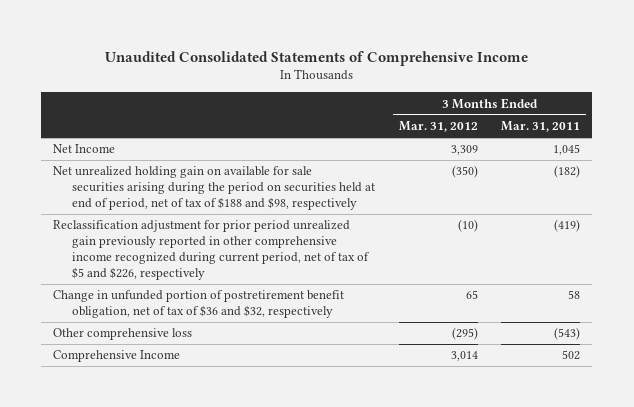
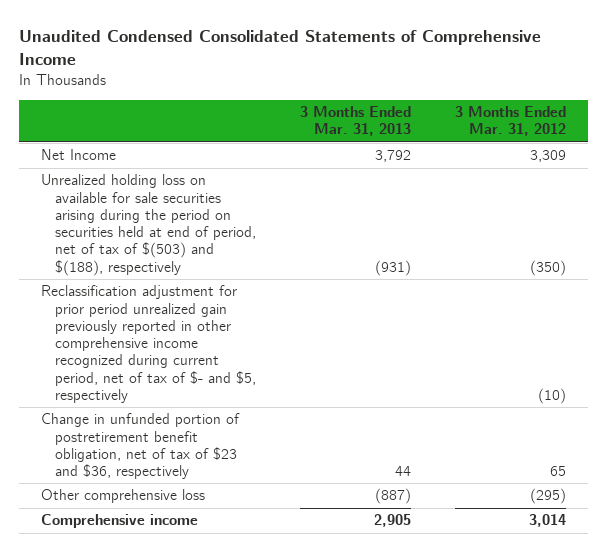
- Unaudited Consolidated Statements of Comprehensive Income
+ Unaudited Condensed Consolidated Statements of Comprehensive Income
- | 3 Months Ended Mar. 31, 2012 | 3 Months Ended Mar. 31, 2011
+ | 3 Months Ended Mar. 31, 2013 | 3 Months Ended Mar. 31, 2012
- Net unrealized holding gain on available for sale securities arising during the period on securities held at end of period, net of tax of $188 and $98, respectively | (350) | (182)
- Reclassification adjustment for prior period unrealized gain previously reported in other comprehensive income recognized during current period, net of tax of $5 and $226, respectively | (10) | (419)
- Change in unfunded portion of postretirement benefit obligation, net of tax of $36 and $32, respectively | 65 | 58
+ Unrealized holding loss on available for sale securities arising during the period on securities held at end of period, net of tax of $(503) and $(188), respectively | (931) | (350)
+ Reclassification adjustment for prior period unrealized gain previously reported in other comprehensive income recognized during current period, net of tax of $- and $5, respectively | | (10)
+ Change in unfunded portion of postretirement benefit obligation, net of tax of $23 and $36, respectively | 44 | 65
- Comprehensive Income | 3,014 | 502
+ Comprehensive income | 2,905 | 3,014

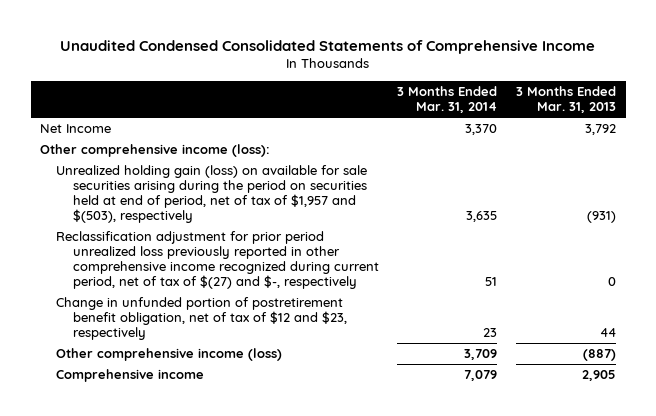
- | 3 Months Ended Mar. 31, 2013 | 3 Months Ended Mar. 31, 2012
+ | 3 Months Ended Mar. 31, 2014 | 3 Months Ended Mar. 31, 2013
- Unrealized holding loss on available for sale securities arising during the period on securities held at end of period, net of tax of $(503) and $(188), respectively | (931) | (350)
- Reclassification adjustment for prior period unrealized gain previously reported in other comprehensive income recognized during current period, net of tax of $- and $5, respectively | | (10)
- Change in unfunded portion of postretirement benefit obligation, net of tax of $23 and $36, respectively | 44 | 65
- Other comprehensive loss | (887) | (295)
+ Other comprehensive income (loss):
+ Unrealized holding gain (loss) on available for sale securities arising during the period on securities held at end of period, net of tax of $1,957 and $(503), respectively | 3,635 | (931)
+ Reclassification adjustment for prior period unrealized loss previously reported in other comprehensive income recognized during current period, net of tax of $(27) and $-, respectively | 51 | 0
+ Change in unfunded portion of postretirement benefit obligation, net of tax of $12 and $23, respectively | 23 | 44
+ Other comprehensive income (loss) | 3,709 | (887)

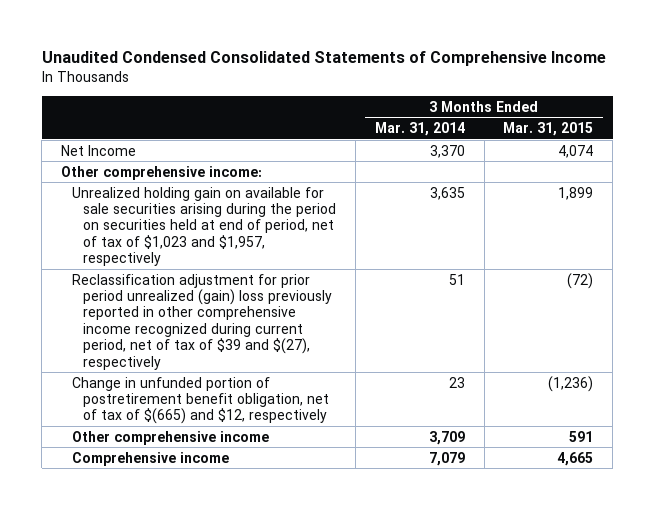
- | 3 Months Ended Mar. 31, 2014 | 3 Months Ended Mar. 31, 2013
+ | 3 Months Ended Mar. 31, 2014 | 3 Months Ended Mar. 31, 2015
- Other comprehensive income (loss):
- Unrealized holding gain (loss) on available for sale securities arising during the period on securities held at end of period, net of tax of $1,957 and $(503), respectively | 3,635 | (931)
- Reclassification adjustment for prior period unrealized loss previously reported in other comprehensive income recognized during current period, net of tax of $(27) and $-, respectively | 51 | 0
- Change in unfunded portion of postretirement benefit obligation, net of tax of $12 and $23, respectively | 23 | 44
- Other comprehensive income (loss) | 3,709 | (887)
+ Other comprehensive income:
+ Unrealized holding gain on available for sale securities arising during the period on securities held at end of period, net of tax of $1,023 and $1,957, respectively | 3,635 | 1,899
+ Reclassification adjustment for prior period unrealized (gain) loss previously reported in other comprehensive income recognized during current period, net of tax of $39 and $(27), respectively | 51 | (72)
+ Change in unfunded portion of postretirement benefit obligation, net of tax of $(665) and $12, respectively | 23 | (1,236)
+ Other comprehensive income | 3,709 | 591

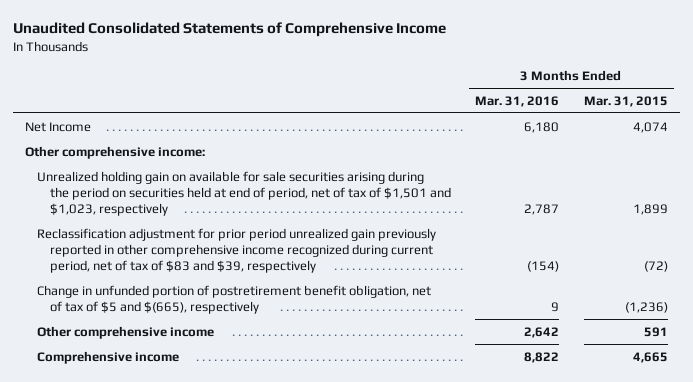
- Unaudited Condensed Consolidated Statements of Comprehensive Income
+ Unaudited Consolidated Statements of Comprehensive Income
- | 3 Months Ended Mar. 31, 2014 | 3 Months Ended Mar. 31, 2015
+ | 3 Months Ended Mar. 31, 2016 | 3 Months Ended Mar. 31, 2015
- Unrealized holding gain on available for sale securities arising during the period on securities held at end of period, net of tax of $1,023 and $1,957, respectively | 3,635 | 1,899
- Reclassification adjustment for prior period unrealized (gain) loss previously reported in other comprehensive income recognized during current period, net of tax of $39 and $(27), respectively | 51 | (72)
- Change in unfunded portion of postretirement benefit obligation, net of tax of $(665) and $12, respectively | 23 | (1,236)
+ Unrealized holding gain on available for sale securities arising during the period on securities held at end of period, net of tax of $1,501 and $1,023, respectively | 2,787 | 1,899
+ Reclassification adjustment for prior period unrealized gain previously reported in other comprehensive income recognized during current period, net of tax of $83 and $39, respectively | (154) | (72)
+ Change in unfunded portion of postretirement benefit obligation, net of tax of $5 and $(665), respectively | 9 | (1,236)

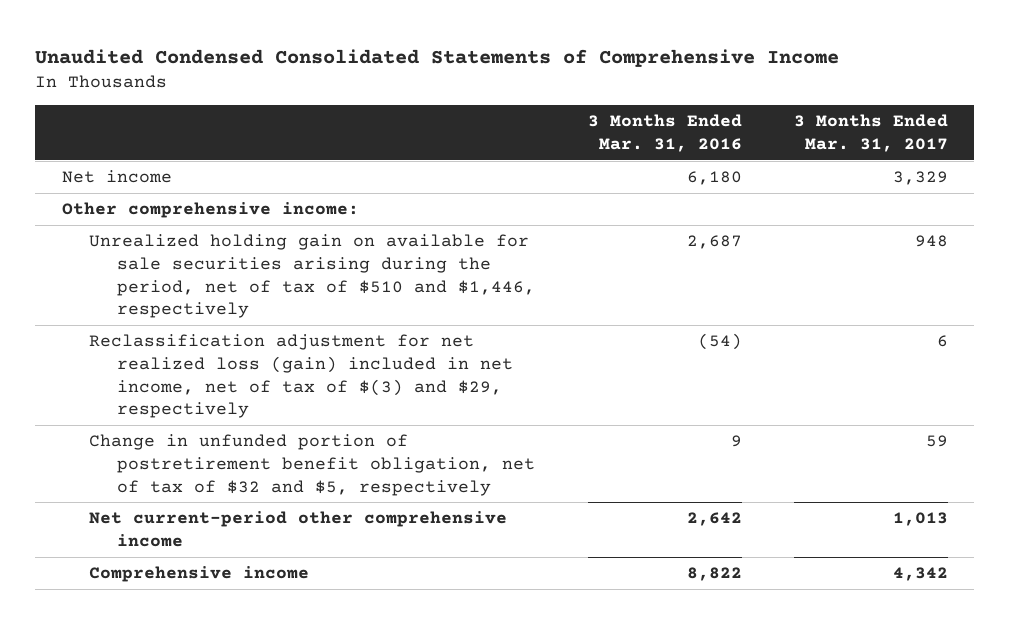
- Unaudited Consolidated Statements of Comprehensive Income
+ Unaudited Condensed Consolidated Statements of Comprehensive Income
- | 3 Months Ended Mar. 31, 2016 | 3 Months Ended Mar. 31, 2015
+ | 3 Months Ended Mar. 31, 2016 | 3 Months Ended Mar. 31, 2017
- Net Income | 6,180 | 4,074
+ Net income | 6,180 | 3,329
- Unrealized holding gain on available for sale securities arising during the period on securities held at end of period, net of tax of $1,501 and $1,023, respectively | 2,787 | 1,899
- Reclassification adjustment for prior period unrealized gain previously reported in other comprehensive income recognized during current period, net of tax of $83 and $39, respectively | (154) | (72)
- Change in unfunded portion of postretirement benefit obligation, net of tax of $5 and $(665), respectively | 9 | (1,236)
- Other comprehensive income | 2,642 | 591
+ Unrealized holding gain on available for sale securities arising during the period, net of tax of $510 and $1,446, respectively | 2,687 | 948
+ Reclassification adjustment for net realized loss (gain) included in net income, net of tax of $(3) and $29, respectively | (54) | 6
+ Change in unfunded portion of postretirement benefit obligation, net of tax of $32 and $5, respectively | 9 | 59
+ Net current-period other comprehensive income | 2,642 | 1,013

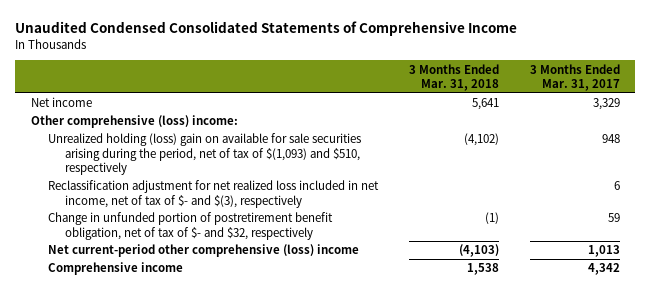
- | 3 Months Ended Mar. 31, 2016 | 3 Months Ended Mar. 31, 2017
+ | 3 Months Ended Mar. 31, 2018 | 3 Months Ended Mar. 31, 2017
- Other comprehensive income:
- Unrealized holding gain on available for sale securities arising during the period, net of tax of $510 and $1,446, respectively | 2,687 | 948
- Reclassification adjustment for net realized loss (gain) included in net income, net of tax of $(3) and $29, respectively | (54) | 6
- Change in unfunded portion of postretirement benefit obligation, net of tax of $32 and $5, respectively | 9 | 59
- Net current-period other comprehensive income | 2,642 | 1,013
+ Other comprehensive (loss) income:
+ Unrealized holding (loss) gain on available for sale securities arising during the period, net of tax of $(1,093) and $510, respectively | (4,102) | 948
+ Reclassification adjustment for net realized loss included in net income, net of tax of $- and $(3), respectively | | 6
+ Change in unfunded portion of postretirement benefit obligation, net of tax of $- and $32, respectively | (1) | 59
+ Net current-period other comprehensive (loss) income | (4,103) | 1,013

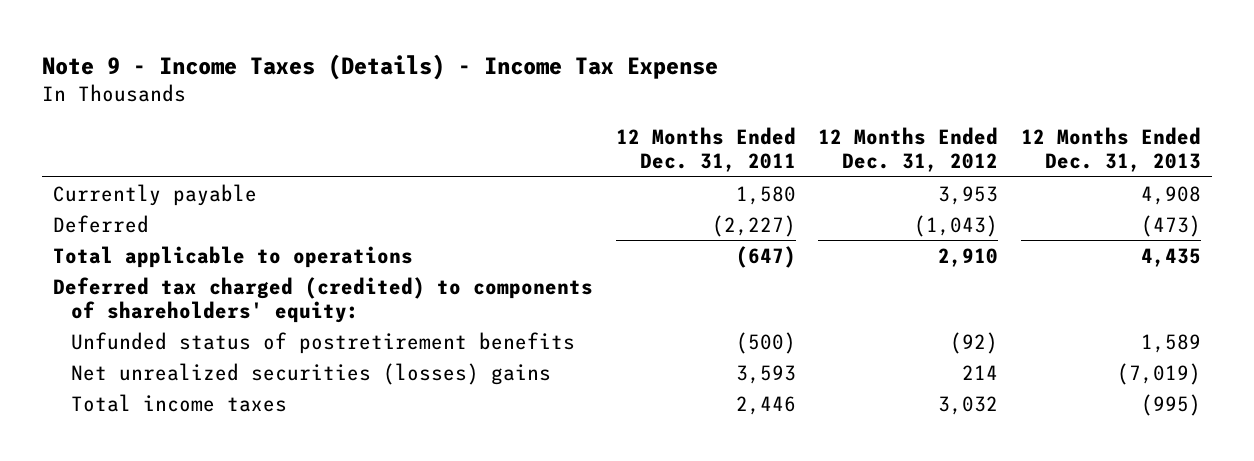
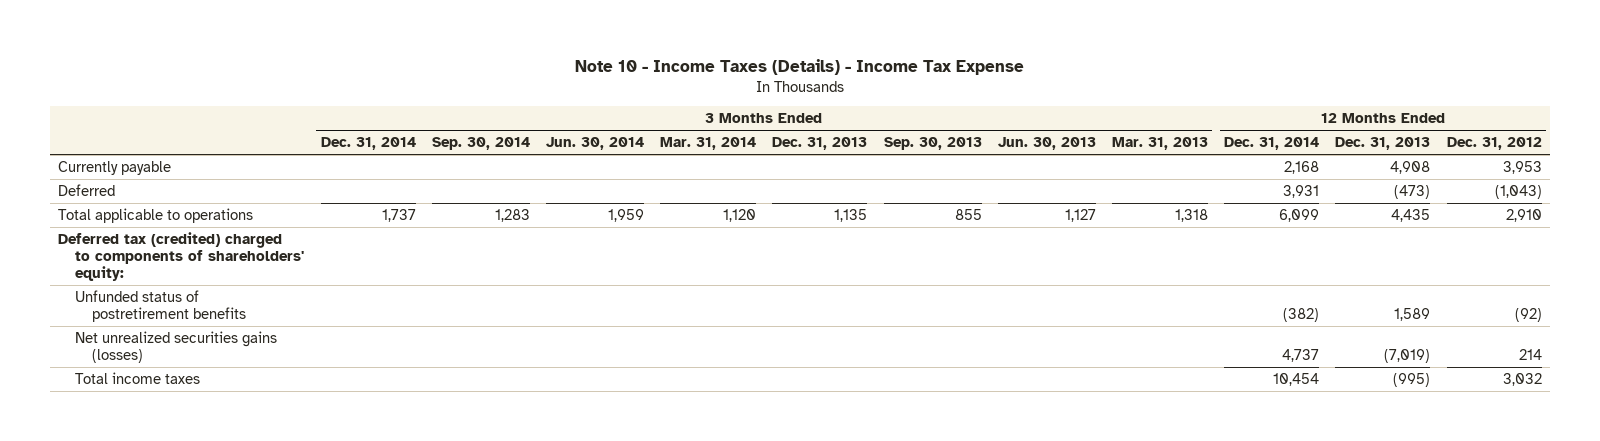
- Note 9 - Income Taxes (Details) - Income Tax Expense
+ Note 10 - Income Taxes (Details) - Income Tax Expense
- | 12 Months Ended Dec. 31, 2011 | 12 Months Ended Dec. 31, 2012 | 12 Months Ended Dec. 31, 2013
+ | 3 Months Ended Dec. 31, 2014 | 3 Months Ended Sep. 30, 2014 | 3 Months Ended Jun. 30, 2014 | 3 Months Ended Mar. 31, 2014 | 3 Months Ended Dec. 31, 2013 | 3 Months Ended Sep. 30, 2013 | 3 Months Ended Jun. 30, 2013 | 3 Months Ended Mar. 31, 2013 | 12 Months Ended Dec. 31, 2014 | 12 Months Ended Dec. 31, 2013 | 12 Months Ended Dec. 31, 2012
- Deferred tax charged (credited) to components of shareholders' equity:
+ Deferred tax (credited) charged to components of shareholders' equity:
- Net unrealized securities (losses) gains | 3,593 | 214 | (7,019)
+ Net unrealized securities gains (losses) | | | | | | | | | 4,737 | (7,019) | 214

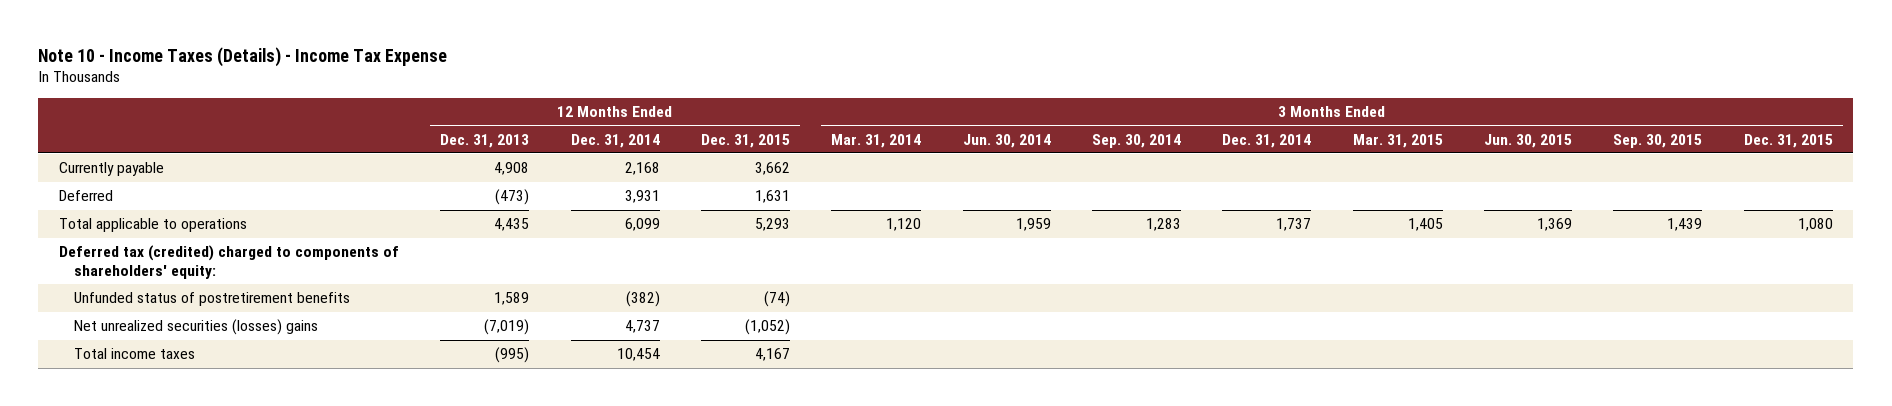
- | 3 Months Ended Dec. 31, 2014 | 3 Months Ended Sep. 30, 2014 | 3 Months Ended Jun. 30, 2014 | 3 Months Ended Mar. 31, 2014 | 3 Months Ended Dec. 31, 2013 | 3 Months Ended Sep. 30, 2013 | 3 Months Ended Jun. 30, 2013 | 3 Months Ended Mar. 31, 2013 | 12 Months Ended Dec. 31, 2014 | 12 Months Ended Dec. 31, 2013 | 12 Months Ended Dec. 31, 2012
+ | 12 Months Ended Dec. 31, 2013 | 12 Months Ended Dec. 31, 2014 | 12 Months Ended Dec. 31, 2015 | 3 Months Ended Mar. 31, 2014 | 3 Months Ended Jun. 30, 2014 | 3 Months Ended Sep. 30, 2014 | 3 Months Ended Dec. 31, 2014 | 3 Months Ended Mar. 31, 2015 | 3 Months Ended Jun. 30, 2015 | 3 Months Ended Sep. 30, 2015 | 3 Months Ended Dec. 31, 2015
- Net unrealized securities gains (losses) | | | | | | | | | 4,737 | (7,019) | 214
+ Net unrealized securities (losses) gains | (7,019) | 4,737 | (1,052) | | | | | | | |

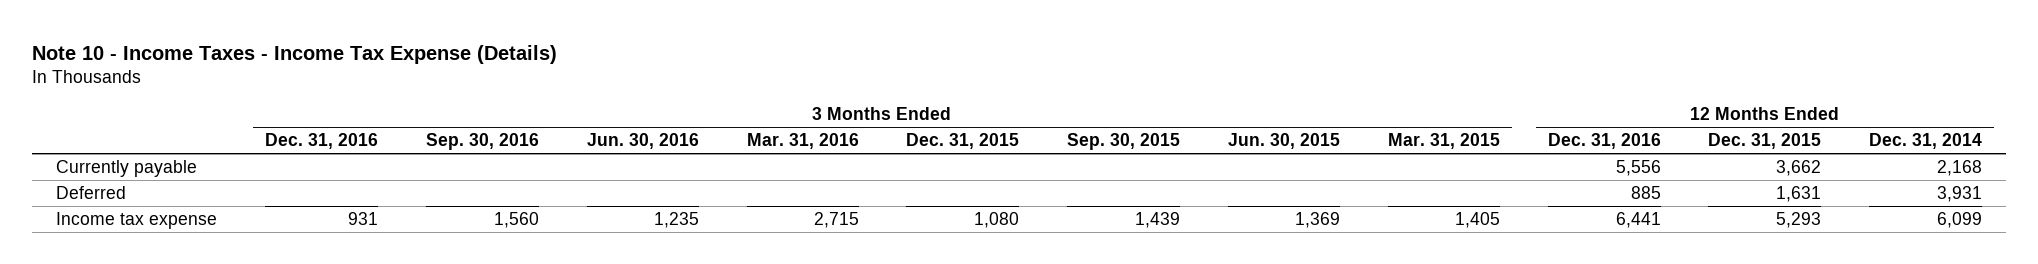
- Note 10 - Income Taxes (Details) - Income Tax Expense
+ Note 10 - Income Taxes - Income Tax Expense (Details)
- | 12 Months Ended Dec. 31, 2013 | 12 Months Ended Dec. 31, 2014 | 12 Months Ended Dec. 31, 2015 | 3 Months Ended Mar. 31, 2014 | 3 Months Ended Jun. 30, 2014 | 3 Months Ended Sep. 30, 2014 | 3 Months Ended Dec. 31, 2014 | 3 Months Ended Mar. 31, 2015 | 3 Months Ended Jun. 30, 2015 | 3 Months Ended Sep. 30, 2015 | 3 Months Ended Dec. 31, 2015
+ | 3 Months Ended Dec. 31, 2016 | 3 Months Ended Sep. 30, 2016 | 3 Months Ended Jun. 30, 2016 | 3 Months Ended Mar. 31, 2016 | 3 Months Ended Dec. 31, 2015 | 3 Months Ended Sep. 30, 2015 | 3 Months Ended Jun. 30, 2015 | 3 Months Ended Mar. 31, 2015 | 12 Months Ended Dec. 31, 2016 | 12 Months Ended Dec. 31, 2015 | 12 Months Ended Dec. 31, 2014
- Total applicable to operations | 4,435 | 6,099 | 5,293 | 1,120 | 1,959 | 1,283 | 1,737 | 1,405 | 1,369 | 1,439 | 1,080
- Deferred tax (credited) charged to components of shareholders' equity:
- Unfunded status of postretirement benefits | 1,589 | (382) | (74) | | | | | | | |
- Net unrealized securities (losses) gains | (7,019) | 4,737 | (1,052) | | | | | | | |
- Total income taxes | (995) | 10,454 | 4,167 | | | | | | | |
+ Income tax expense | 931 | 1,560 | 1,235 | 2,715 | 1,080 | 1,439 | 1,369 | 1,405 | 6,441 | 5,293 | 6,099

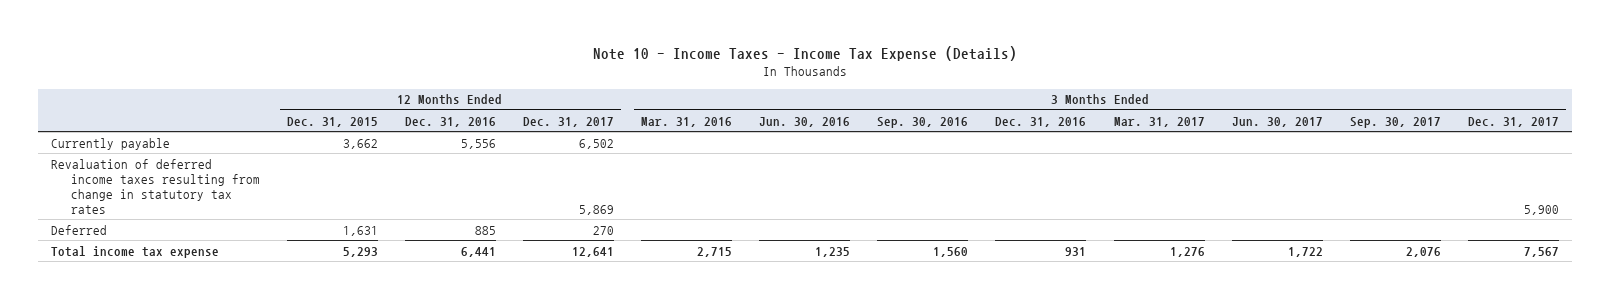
- | 3 Months Ended Dec. 31, 2016 | 3 Months Ended Sep. 30, 2016 | 3 Months Ended Jun. 30, 2016 | 3 Months Ended Mar. 31, 2016 | 3 Months Ended Dec. 31, 2015 | 3 Months Ended Sep. 30, 2015 | 3 Months Ended Jun. 30, 2015 | 3 Months Ended Mar. 31, 2015 | 12 Months Ended Dec. 31, 2016 | 12 Months Ended Dec. 31, 2015 | 12 Months Ended Dec. 31, 2014
+ | 12 Months Ended Dec. 31, 2015 | 12 Months Ended Dec. 31, 2016 | 12 Months Ended Dec. 31, 2017 | 3 Months Ended Mar. 31, 2016 | 3 Months Ended Jun. 30, 2016 | 3 Months Ended Sep. 30, 2016 | 3 Months Ended Dec. 31, 2016 | 3 Months Ended Mar. 31, 2017 | 3 Months Ended Jun. 30, 2017 | 3 Months Ended Sep. 30, 2017 | 3 Months Ended Dec. 31, 2017
+ Revaluation of deferred income taxes resulting from change in statutory tax rates | | | 5,869 | | | | | | | | 5,900
- Income tax expense | 931 | 1,560 | 1,235 | 2,715 | 1,080 | 1,439 | 1,369 | 1,405 | 6,441 | 5,293 | 6,099
+ Total income tax expense | 5,293 | 6,441 | 12,641 | 2,715 | 1,235 | 1,560 | 931 | 1,276 | 1,722 | 2,076 | 7,567

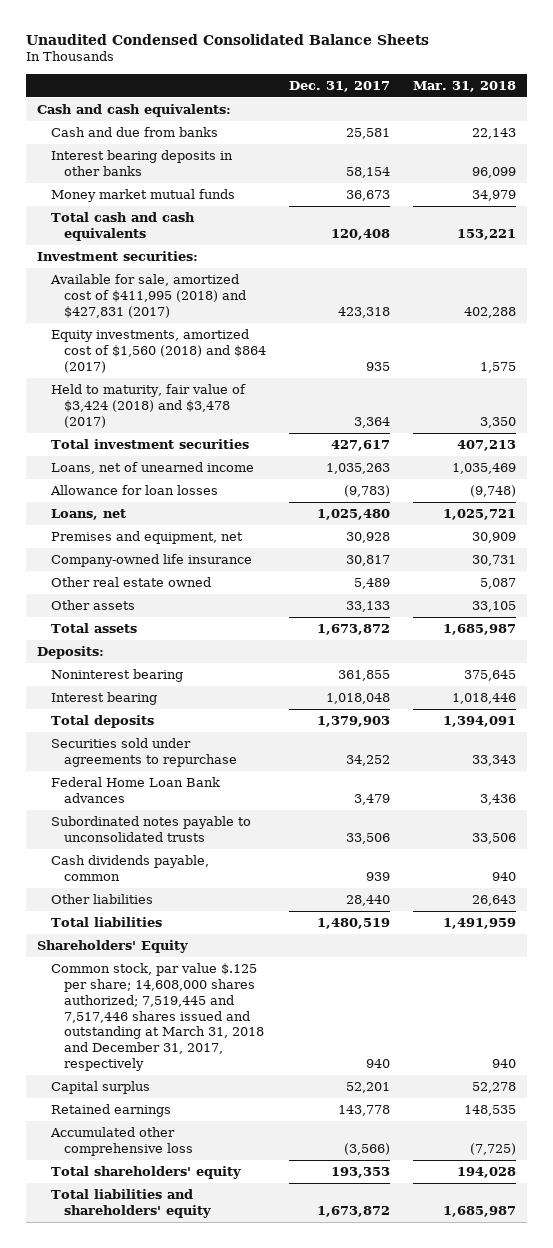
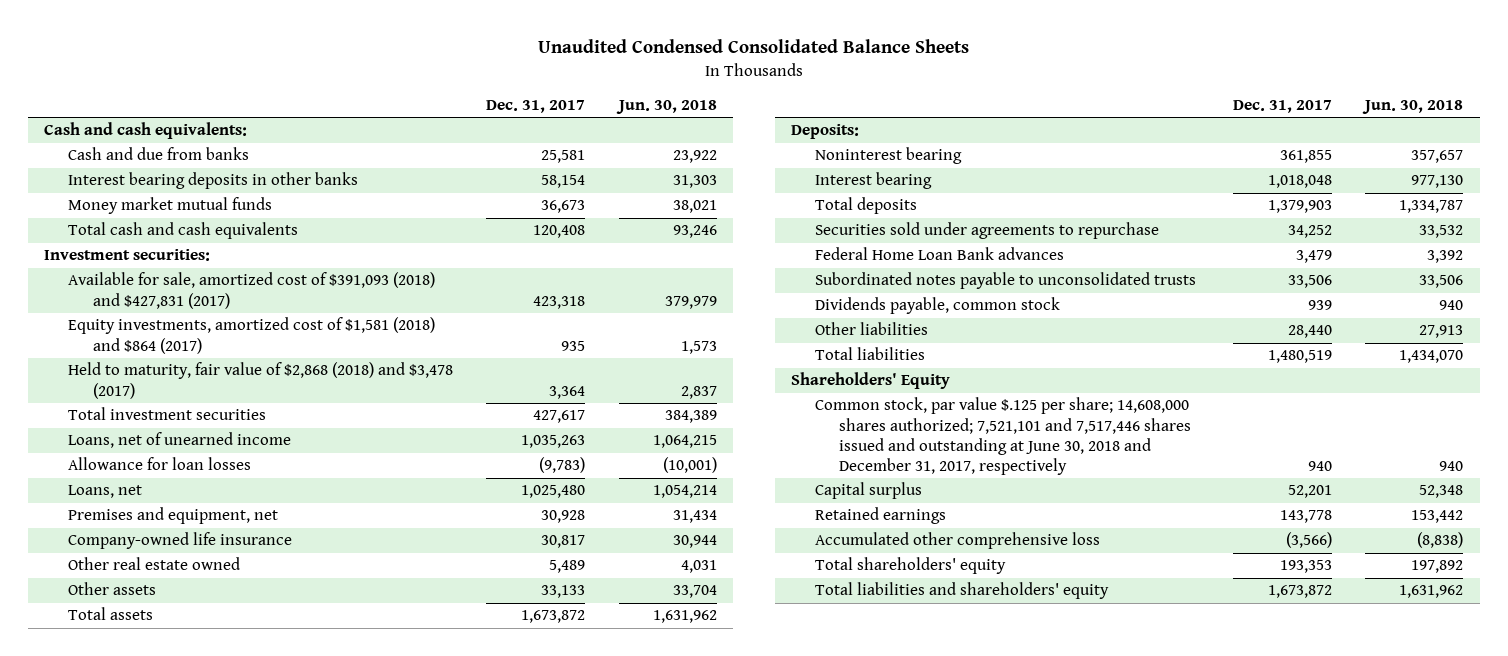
- | Dec. 31, 2017 | Mar. 31, 2018
+ | Dec. 31, 2017 | Jun. 30, 2018
- Available for sale, amortized cost of $411,995 (2018) and $427,831 (2017) | 423,318 | 402,288
- Equity investments, amortized cost of $1,560 (2018) and $864 (2017) | 935 | 1,575
- Held to maturity, fair value of $3,424 (2018) and $3,478 (2017) | 3,364 | 3,350
+ Available for sale, amortized cost of $391,093 (2018) and $427,831 (2017) | 423,318 | 379,979
+ Equity investments, amortized cost of $1,581 (2018) and $864 (2017) | 935 | 1,573
+ Held to maturity, fair value of $2,868 (2018) and $3,478 (2017) | 3,364 | 2,837
- Cash dividends payable, common | 939 | 940
+ Dividends payable, common stock | 939 | 940
- Common stock, par value $.125 per share; 14,608,000 shares authorized; 7,519,445 and 7,517,446 shares issued and outstanding at March 31, 2018 and December 31, 2017, respectively | 940 | 940
+ Common stock, par value $.125 per share; 14,608,000 shares authorized; 7,521,101 and 7,517,446 shares issued and outstanding at June 30, 2018 and December 31, 2017, respectively | 940 | 940

